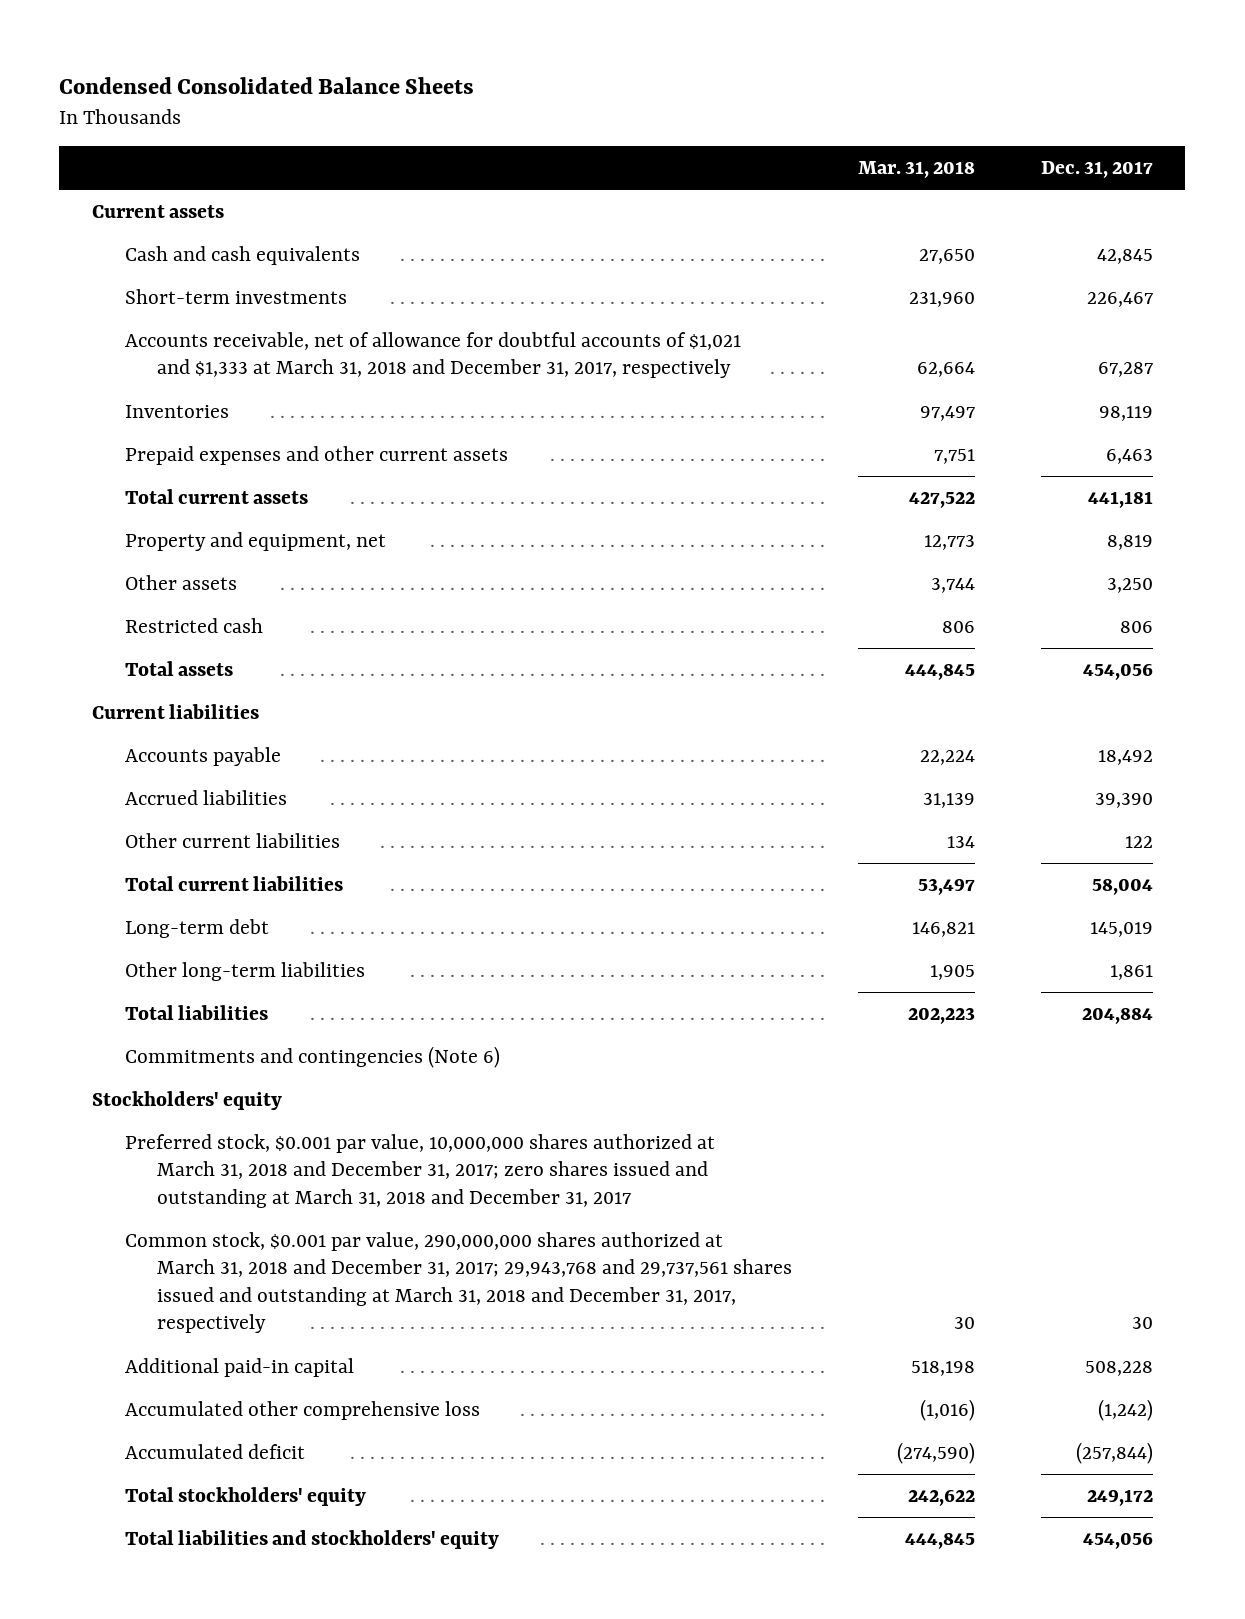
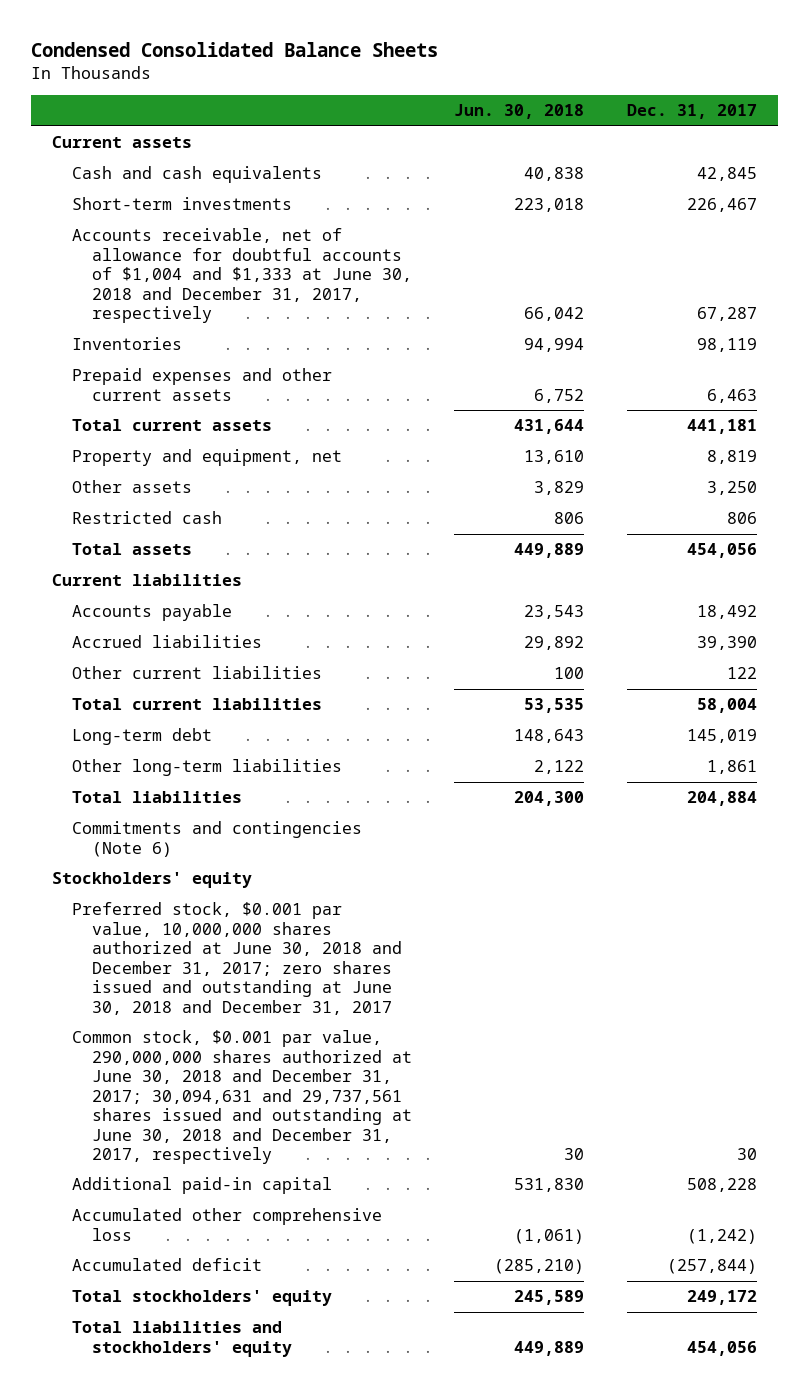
- | Mar. 31, 2018 | Dec. 31, 2017
+ | Jun. 30, 2018 | Dec. 31, 2017
- Accounts receivable, net of allowance for doubtful accounts of $1,021 and $1,333 at March 31, 2018 and December 31, 2017, respectively | 62,664 | 67,287
+ Accounts receivable, net of allowance for doubtful accounts of $1,004 and $1,333 at June 30, 2018 and December 31, 2017, respectively | 66,042 | 67,287
- Preferred stock, $0.001 par value, 10,000,000 shares authorized at March 31, 2018 and December 31, 2017; zero shares issued and outstanding at March 31, 2018 and December 31, 2017
- Common stock, $0.001 par value, 290,000,000 shares authorized at March 31, 2018 and December 31, 2017; 29,943,768 and 29,737,561 shares issued and outstanding at March 31, 2018 and December 31, 2017, respectively | 30 | 30
+ Preferred stock, $0.001 par value, 10,000,000 shares authorized at June 30, 2018 and December 31, 2017; zero shares issued and outstanding at June 30, 2018 and December 31, 2017
+ Common stock, $0.001 par value, 290,000,000 shares authorized at June 30, 2018 and December 31, 2017; 30,094,631 and 29,737,561 shares issued and outstanding at June 30, 2018 and December 31, 2017, respectively | 30 | 30

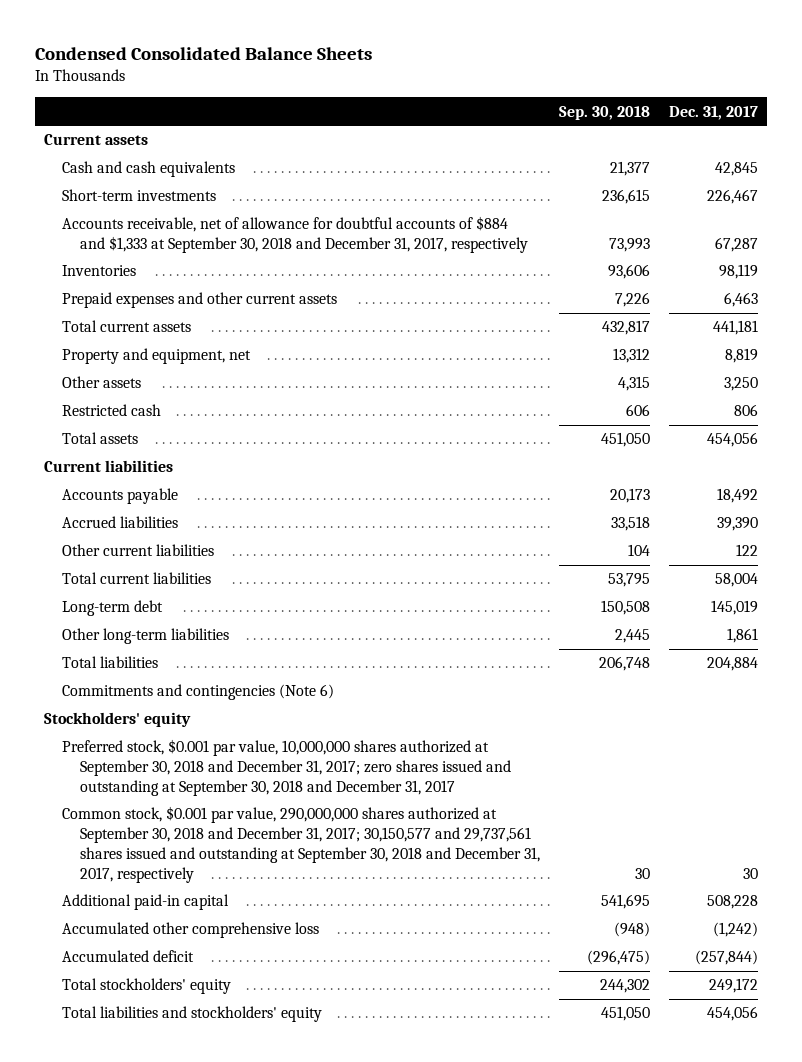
- | Jun. 30, 2018 | Dec. 31, 2017
+ | Sep. 30, 2018 | Dec. 31, 2017
- Accounts receivable, net of allowance for doubtful accounts of $1,004 and $1,333 at June 30, 2018 and December 31, 2017, respectively | 66,042 | 67,287
+ Accounts receivable, net of allowance for doubtful accounts of $884 and $1,333 at September 30, 2018 and December 31, 2017, respectively | 73,993 | 67,287
- Preferred stock, $0.001 par value, 10,000,000 shares authorized at June 30, 2018 and December 31, 2017; zero shares issued and outstanding at June 30, 2018 and December 31, 2017
- Common stock, $0.001 par value, 290,000,000 shares authorized at June 30, 2018 and December 31, 2017; 30,094,631 and 29,737,561 shares issued and outstanding at June 30, 2018 and December 31, 2017, respectively | 30 | 30
+ Preferred stock, $0.001 par value, 10,000,000 shares authorized at September 30, 2018 and December 31, 2017; zero shares issued and outstanding at September 30, 2018 and December 31, 2017
+ Common stock, $0.001 par value, 290,000,000 shares authorized at September 30, 2018 and December 31, 2017; 30,150,577 and 29,737,561 shares issued and outstanding at September 30, 2018 and December 31, 2017, respectively | 30 | 30

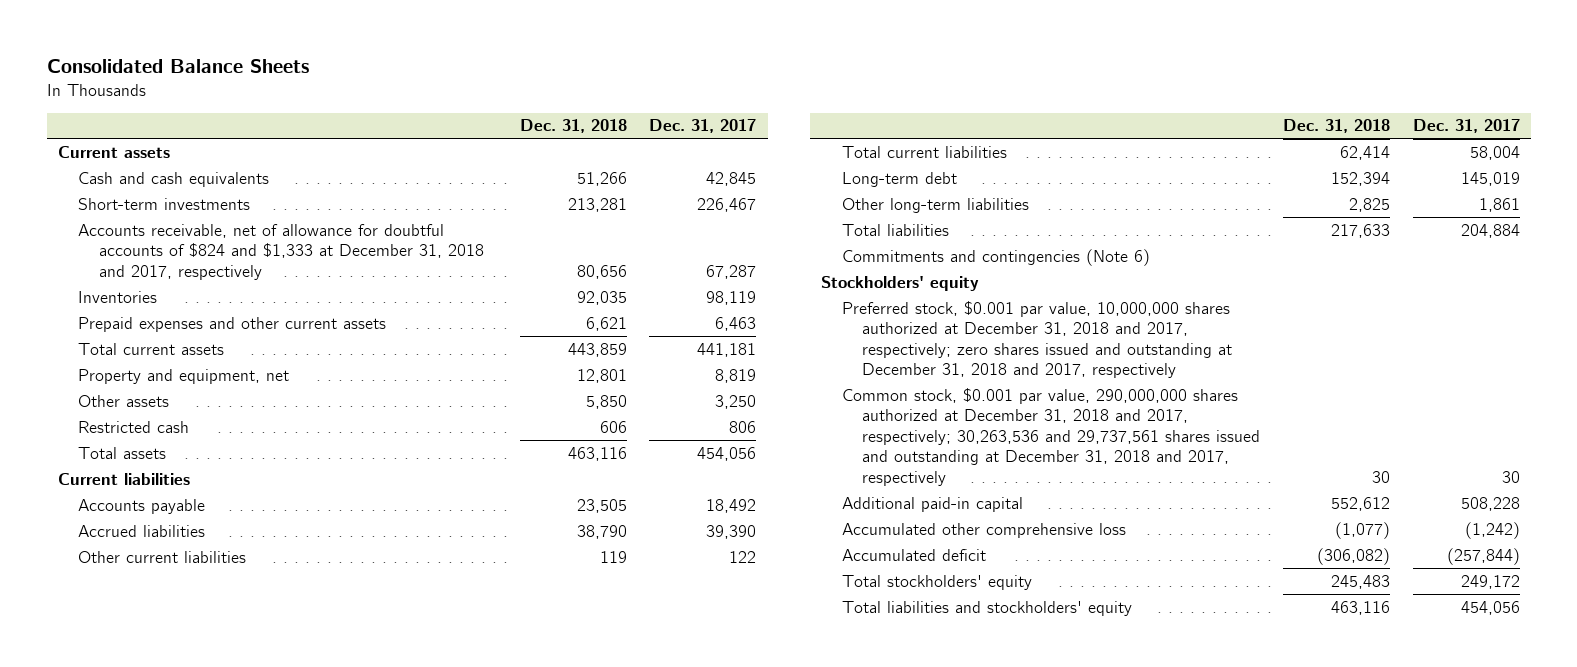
- Condensed Consolidated Balance Sheets
+ Consolidated Balance Sheets
- | Sep. 30, 2018 | Dec. 31, 2017
+ | Dec. 31, 2018 | Dec. 31, 2017
- Accounts receivable, net of allowance for doubtful accounts of $884 and $1,333 at September 30, 2018 and December 31, 2017, respectively | 73,993 | 67,287
+ Accounts receivable, net of allowance for doubtful accounts of $824 and $1,333 at December 31, 2018 and 2017, respectively | 80,656 | 67,287
- Preferred stock, $0.001 par value, 10,000,000 shares authorized at September 30, 2018 and December 31, 2017; zero shares issued and outstanding at September 30, 2018 and December 31, 2017
- Common stock, $0.001 par value, 290,000,000 shares authorized at September 30, 2018 and December 31, 2017; 30,150,577 and 29,737,561 shares issued and outstanding at September 30, 2018 and December 31, 2017, respectively | 30 | 30
+ Preferred stock, $0.001 par value, 10,000,000 shares authorized at December 31, 2018 and 2017, respectively; zero shares issued and outstanding at December 31, 2018 and 2017, respectively
+ Common stock, $0.001 par value, 290,000,000 shares authorized at December 31, 2018 and 2017, respectively; 30,263,536 and 29,737,561 shares issued and outstanding at December 31, 2018 and 2017, respectively | 30 | 30

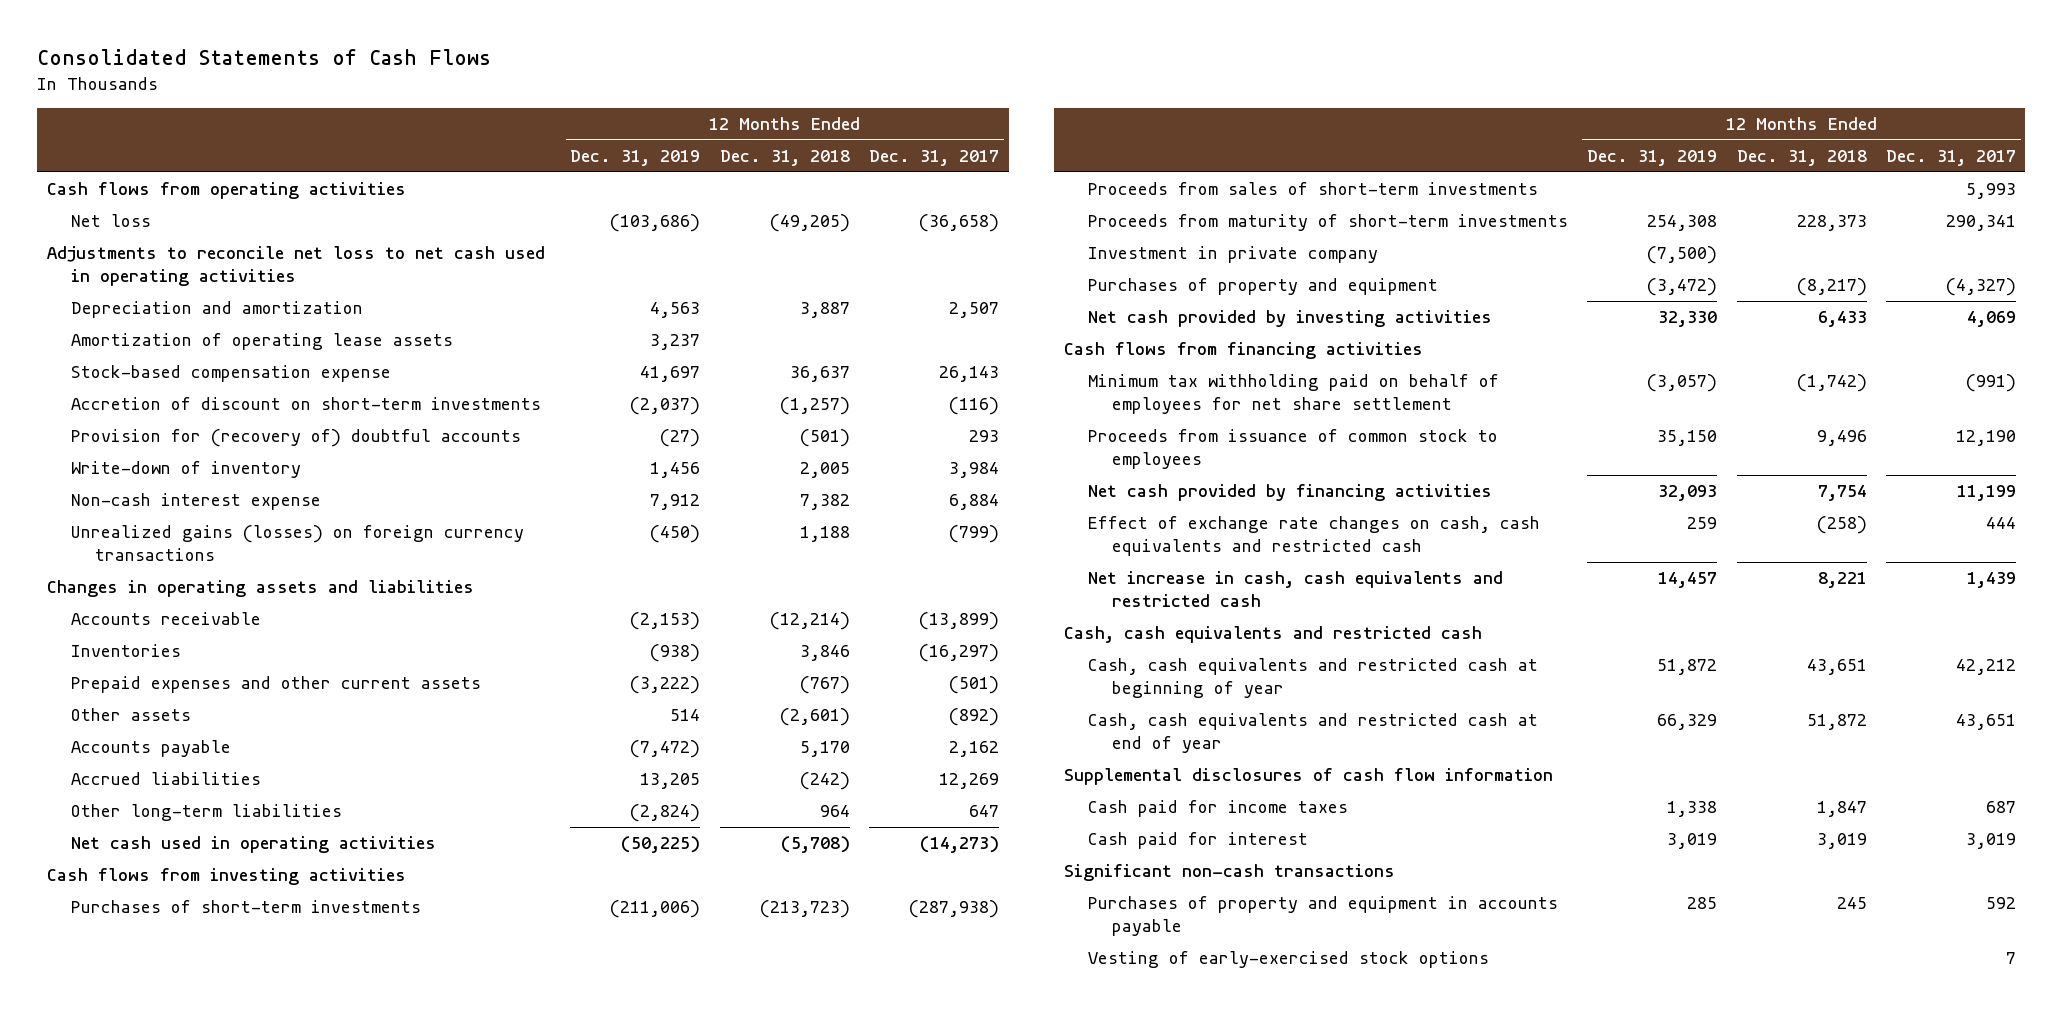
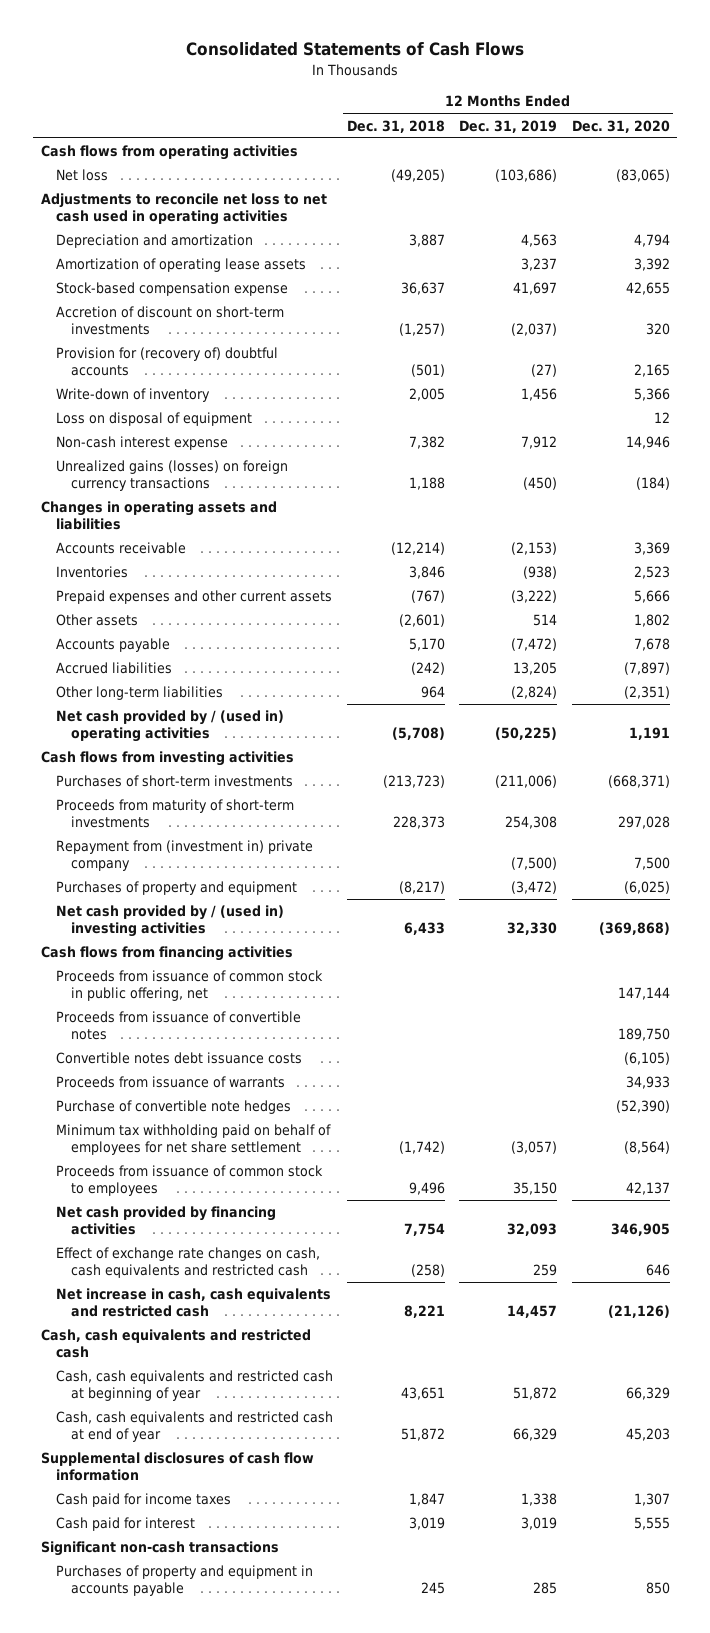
- | 12 Months Ended Dec. 31, 2019 | 12 Months Ended Dec. 31, 2018 | 12 Months Ended Dec. 31, 2017
+ | 12 Months Ended Dec. 31, 2018 | 12 Months Ended Dec. 31, 2019 | 12 Months Ended Dec. 31, 2020
+ Loss on disposal of equipment | | | 12
- Net cash used in operating activities | (50,225) | (5,708) | (14,273)
+ Net cash provided by / (used in) operating activities | (5,708) | (50,225) | 1,191
- Proceeds from sales of short-term investments | | | 5,993
- Investment in private company | (7,500) | |
+ Repayment from (investment in) private company | | (7,500) | 7,500
- Net cash provided by investing activities | 32,330 | 6,433 | 4,069
+ Net cash provided by / (used in) investing activities | 6,433 | 32,330 | (369,868)
+ Proceeds from issuance of common stock in public offering, net | | | 147,144
+ Proceeds from issuance of convertible notes | | | 189,750
+ Convertible notes debt issuance costs | | | (6,105)
+ Proceeds from issuance of warrants | | | 34,933
+ Purchase of convertible note hedges | | | (52,390)
- Vesting of early-exercised stock options | | | 7

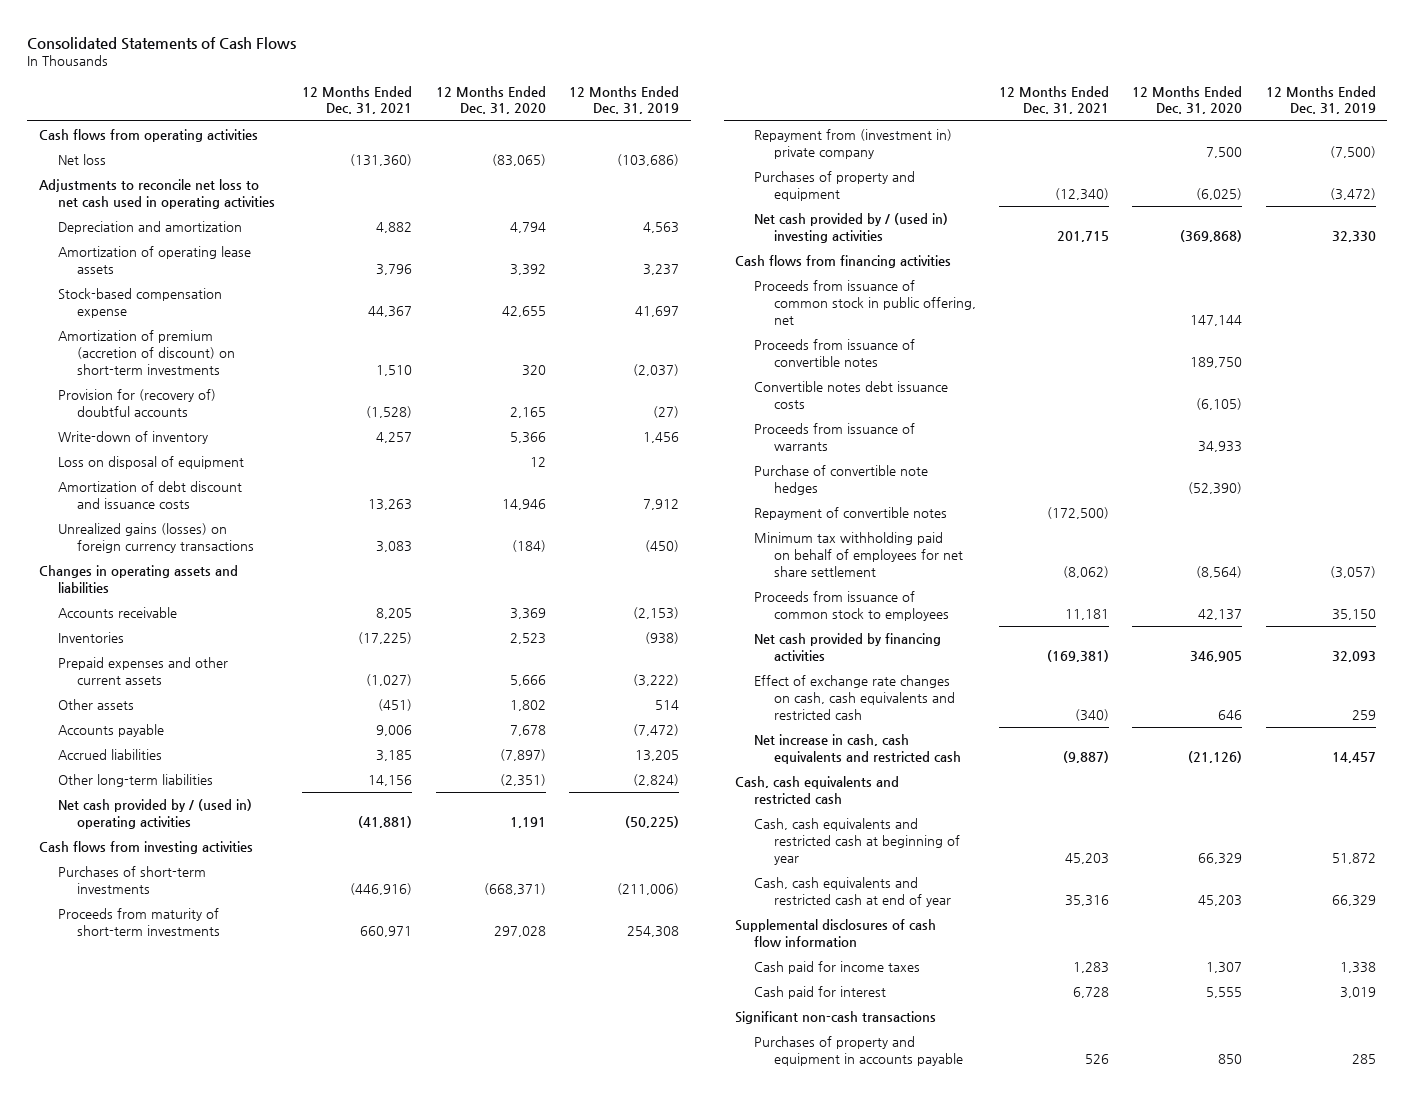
- | 12 Months Ended Dec. 31, 2018 | 12 Months Ended Dec. 31, 2019 | 12 Months Ended Dec. 31, 2020
+ | 12 Months Ended Dec. 31, 2021 | 12 Months Ended Dec. 31, 2020 | 12 Months Ended Dec. 31, 2019
- Accretion of discount on short-term investments | (1,257) | (2,037) | 320
+ Amortization of premium (accretion of discount) on short-term investments | 1,510 | 320 | (2,037)
- Non-cash interest expense | 7,382 | 7,912 | 14,946
+ Amortization of debt discount and issuance costs | 13,263 | 14,946 | 7,912
+ Repayment of convertible notes | (172,500) | |

